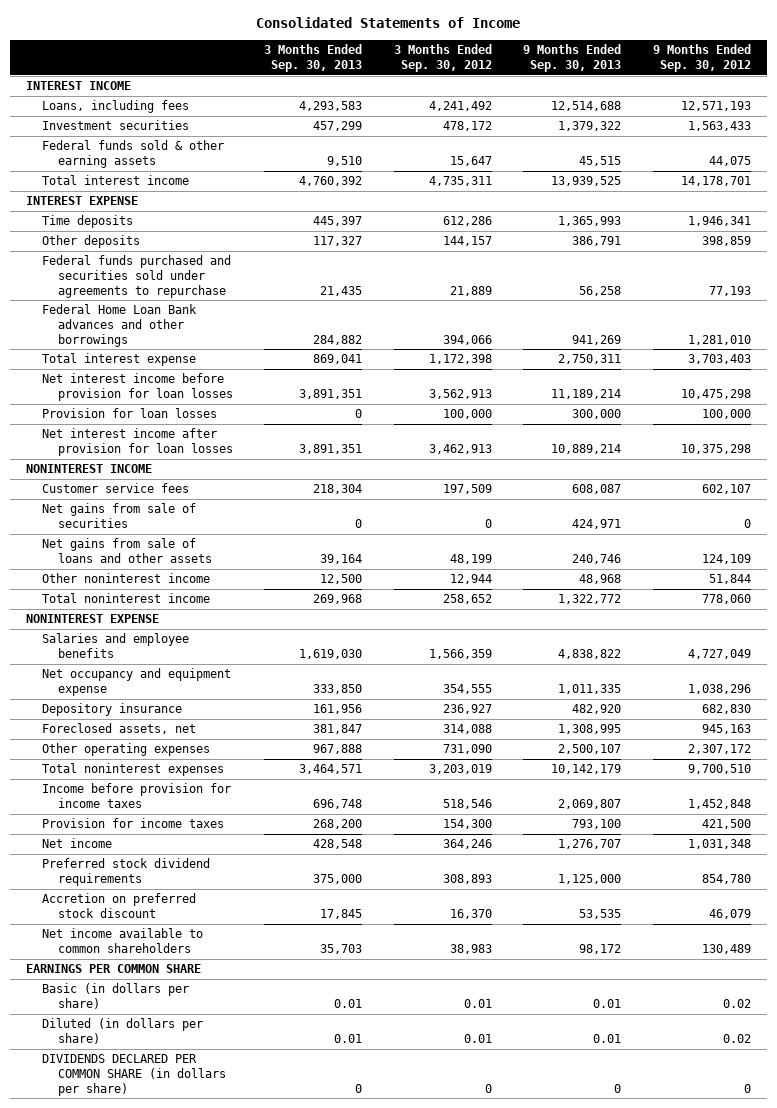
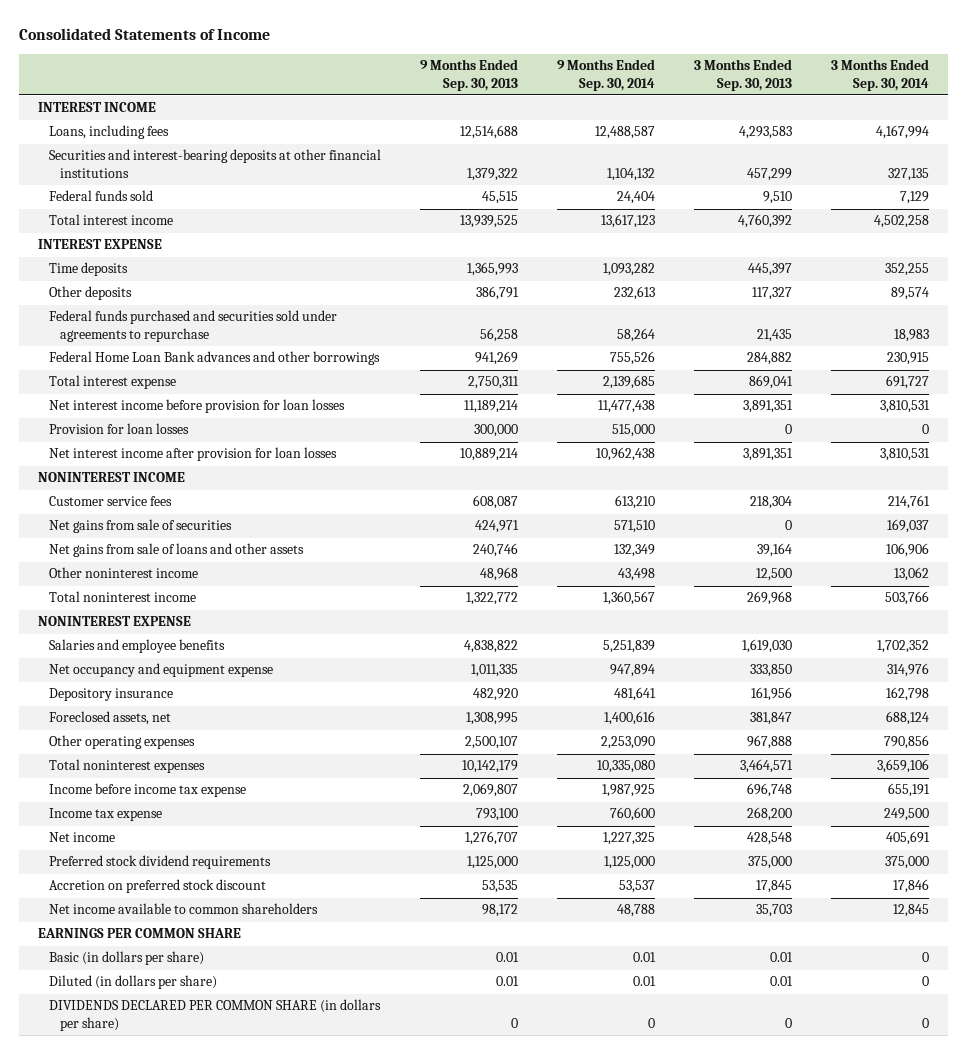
- | 3 Months Ended Sep. 30, 2013 | 3 Months Ended Sep. 30, 2012 | 9 Months Ended Sep. 30, 2013 | 9 Months Ended Sep. 30, 2012
+ | 9 Months Ended Sep. 30, 2013 | 9 Months Ended Sep. 30, 2014 | 3 Months Ended Sep. 30, 2013 | 3 Months Ended Sep. 30, 2014
- Investment securities | 457,299 | 478,172 | 1,379,322 | 1,563,433
- Federal funds sold & other earning assets | 9,510 | 15,647 | 45,515 | 44,075
+ Securities and interest-bearing deposits at other financial institutions | 1,379,322 | 1,104,132 | 457,299 | 327,135
+ Federal funds sold | 45,515 | 24,404 | 9,510 | 7,129
- Income before provision for income taxes | 696,748 | 518,546 | 2,069,807 | 1,452,848
- Provision for income taxes | 268,200 | 154,300 | 793,100 | 421,500
+ Income before income tax expense | 2,069,807 | 1,987,925 | 696,748 | 655,191
+ Income tax expense | 793,100 | 760,600 | 268,200 | 249,500

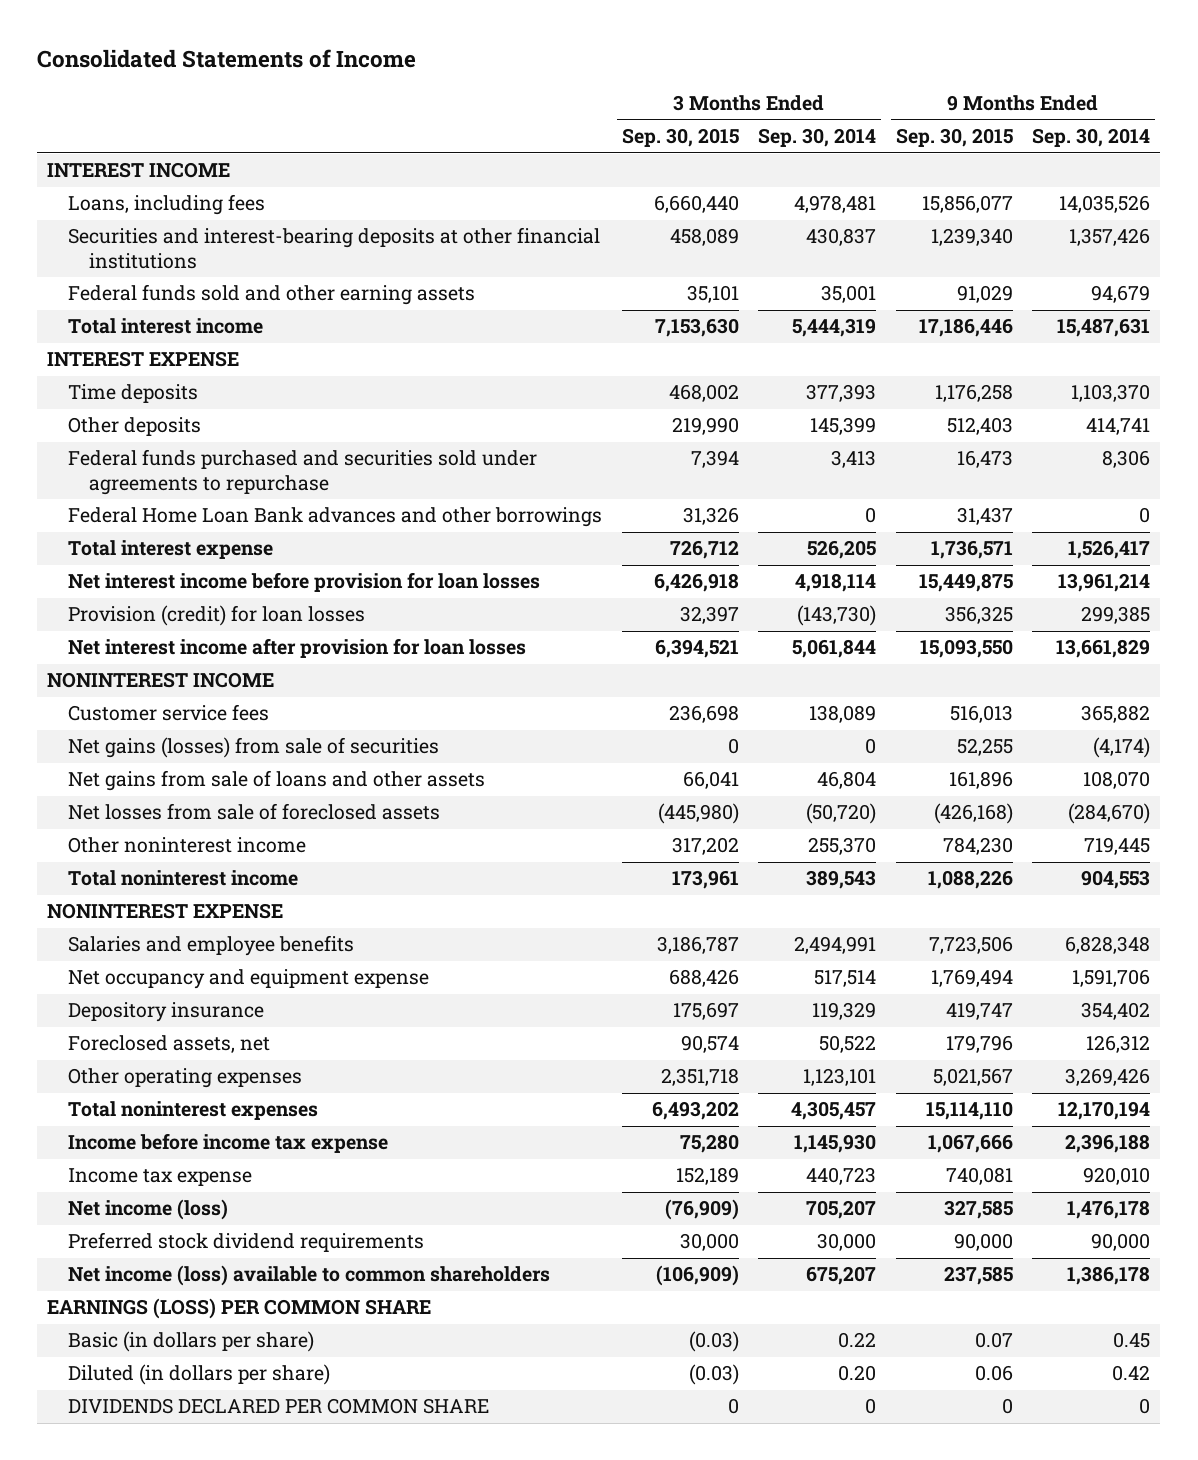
- | 9 Months Ended Sep. 30, 2013 | 9 Months Ended Sep. 30, 2014 | 3 Months Ended Sep. 30, 2013 | 3 Months Ended Sep. 30, 2014
+ | 3 Months Ended Sep. 30, 2015 | 3 Months Ended Sep. 30, 2014 | 9 Months Ended Sep. 30, 2015 | 9 Months Ended Sep. 30, 2014
- Loans, including fees | 12,514,688 | 12,488,587 | 4,293,583 | 4,167,994
- Securities and interest-bearing deposits at other financial institutions | 1,379,322 | 1,104,132 | 457,299 | 327,135
- Federal funds sold | 45,515 | 24,404 | 9,510 | 7,129
- Total interest income | 13,939,525 | 13,617,123 | 4,760,392 | 4,502,258
+ Loans, including fees | 6,660,440 | 4,978,481 | 15,856,077 | 14,035,526
+ Securities and interest-bearing deposits at other financial institutions | 458,089 | 430,837 | 1,239,340 | 1,357,426
+ Federal funds sold and other earning assets | 35,101 | 35,001 | 91,029 | 94,679
+ Total interest income | 7,153,630 | 5,444,319 | 17,186,446 | 15,487,631
- Time deposits | 1,365,993 | 1,093,282 | 445,397 | 352,255
- Other deposits | 386,791 | 232,613 | 117,327 | 89,574
- Federal funds purchased and securities sold under agreements to repurchase | 56,258 | 58,264 | 21,435 | 18,983
- Federal Home Loan Bank advances and other borrowings | 941,269 | 755,526 | 284,882 | 230,915
- Total interest expense | 2,750,311 | 2,139,685 | 869,041 | 691,727
- Net interest income before provision for loan losses | 11,189,214 | 11,477,438 | 3,891,351 | 3,810,531
- Provision for loan losses | 300,000 | 515,000 | 0 | 0
- Net interest income after provision for loan losses | 10,889,214 | 10,962,438 | 3,891,351 | 3,810,531
+ Time deposits | 468,002 | 377,393 | 1,176,258 | 1,103,370
+ Other deposits | 219,990 | 145,399 | 512,403 | 414,741
+ Federal funds purchased and securities sold under agreements to repurchase | 7,394 | 3,413 | 16,473 | 8,306
+ Federal Home Loan Bank advances and other borrowings | 31,326 | 0 | 31,437 | 0
+ Total interest expense | 726,712 | 526,205 | 1,736,571 | 1,526,417
+ Net interest income before provision for loan losses | 6,426,918 | 4,918,114 | 15,449,875 | 13,961,214
+ Provision (credit) for loan losses | 32,397 | (143,730) | 356,325 | 299,385
+ Net interest income after provision for loan losses | 6,394,521 | 5,061,844 | 15,093,550 | 13,661,829
- Customer service fees | 608,087 | 613,210 | 218,304 | 214,761
- Net gains from sale of securities | 424,971 | 571,510 | 0 | 169,037
- Net gains from sale of loans and other assets | 240,746 | 132,349 | 39,164 | 106,906
- Other noninterest income | 48,968 | 43,498 | 12,500 | 13,062
- Total noninterest income | 1,322,772 | 1,360,567 | 269,968 | 503,766
+ Customer service fees | 236,698 | 138,089 | 516,013 | 365,882
+ Net gains (losses) from sale of securities | 0 | 0 | 52,255 | (4,174)
+ Net gains from sale of loans and other assets | 66,041 | 46,804 | 161,896 | 108,070
+ Net losses from sale of foreclosed assets | (445,980) | (50,720) | (426,168) | (284,670)
+ Other noninterest income | 317,202 | 255,370 | 784,230 | 719,445
+ Total noninterest income | 173,961 | 389,543 | 1,088,226 | 904,553
- Salaries and employee benefits | 4,838,822 | 5,251,839 | 1,619,030 | 1,702,352
- Net occupancy and equipment expense | 1,011,335 | 947,894 | 333,850 | 314,976
- Depository insurance | 482,920 | 481,641 | 161,956 | 162,798
- Foreclosed assets, net | 1,308,995 | 1,400,616 | 381,847 | 688,124
- Other operating expenses | 2,500,107 | 2,253,090 | 967,888 | 790,856
- Total noninterest expenses | 10,142,179 | 10,335,080 | 3,464,571 | 3,659,106
- Income before income tax expense | 2,069,807 | 1,987,925 | 696,748 | 655,191
- Income tax expense | 793,100 | 760,600 | 268,200 | 249,500
- Net income | 1,276,707 | 1,227,325 | 428,548 | 405,691
- Preferred stock dividend requirements | 1,125,000 | 1,125,000 | 375,000 | 375,000
- Accretion on preferred stock discount | 53,535 | 53,537 | 17,845 | 17,846
- Net income available to common shareholders | 98,172 | 48,788 | 35,703 | 12,845
- EARNINGS PER COMMON SHARE
- Basic (in dollars per share) | 0.01 | 0.01 | 0.01 | 0
- Diluted (in dollars per share) | 0.01 | 0.01 | 0.01 | 0
- DIVIDENDS DECLARED PER COMMON SHARE (in dollars per share) | 0 | 0 | 0 | 0
+ Salaries and employee benefits | 3,186,787 | 2,494,991 | 7,723,506 | 6,828,348
+ Net occupancy and equipment expense | 688,426 | 517,514 | 1,769,494 | 1,591,706
+ Depository insurance | 175,697 | 119,329 | 419,747 | 354,402
+ Foreclosed assets, net | 90,574 | 50,522 | 179,796 | 126,312
+ Other operating expenses | 2,351,718 | 1,123,101 | 5,021,567 | 3,269,426
+ Total noninterest expenses | 6,493,202 | 4,305,457 | 15,114,110 | 12,170,194
+ Income before income tax expense | 75,280 | 1,145,930 | 1,067,666 | 2,396,188
+ Income tax expense | 152,189 | 440,723 | 740,081 | 920,010
+ Net income (loss) | (76,909) | 705,207 | 327,585 | 1,476,178
+ Preferred stock dividend requirements | 30,000 | 30,000 | 90,000 | 90,000
+ Net income (loss) available to common shareholders | (106,909) | 675,207 | 237,585 | 1,386,178
+ EARNINGS (LOSS) PER COMMON SHARE
+ Basic (in dollars per share) | (0.03) | 0.22 | 0.07 | 0.45
+ Diluted (in dollars per share) | (0.03) | 0.20 | 0.06 | 0.42
+ DIVIDENDS DECLARED PER COMMON SHARE | 0 | 0 | 0 | 0

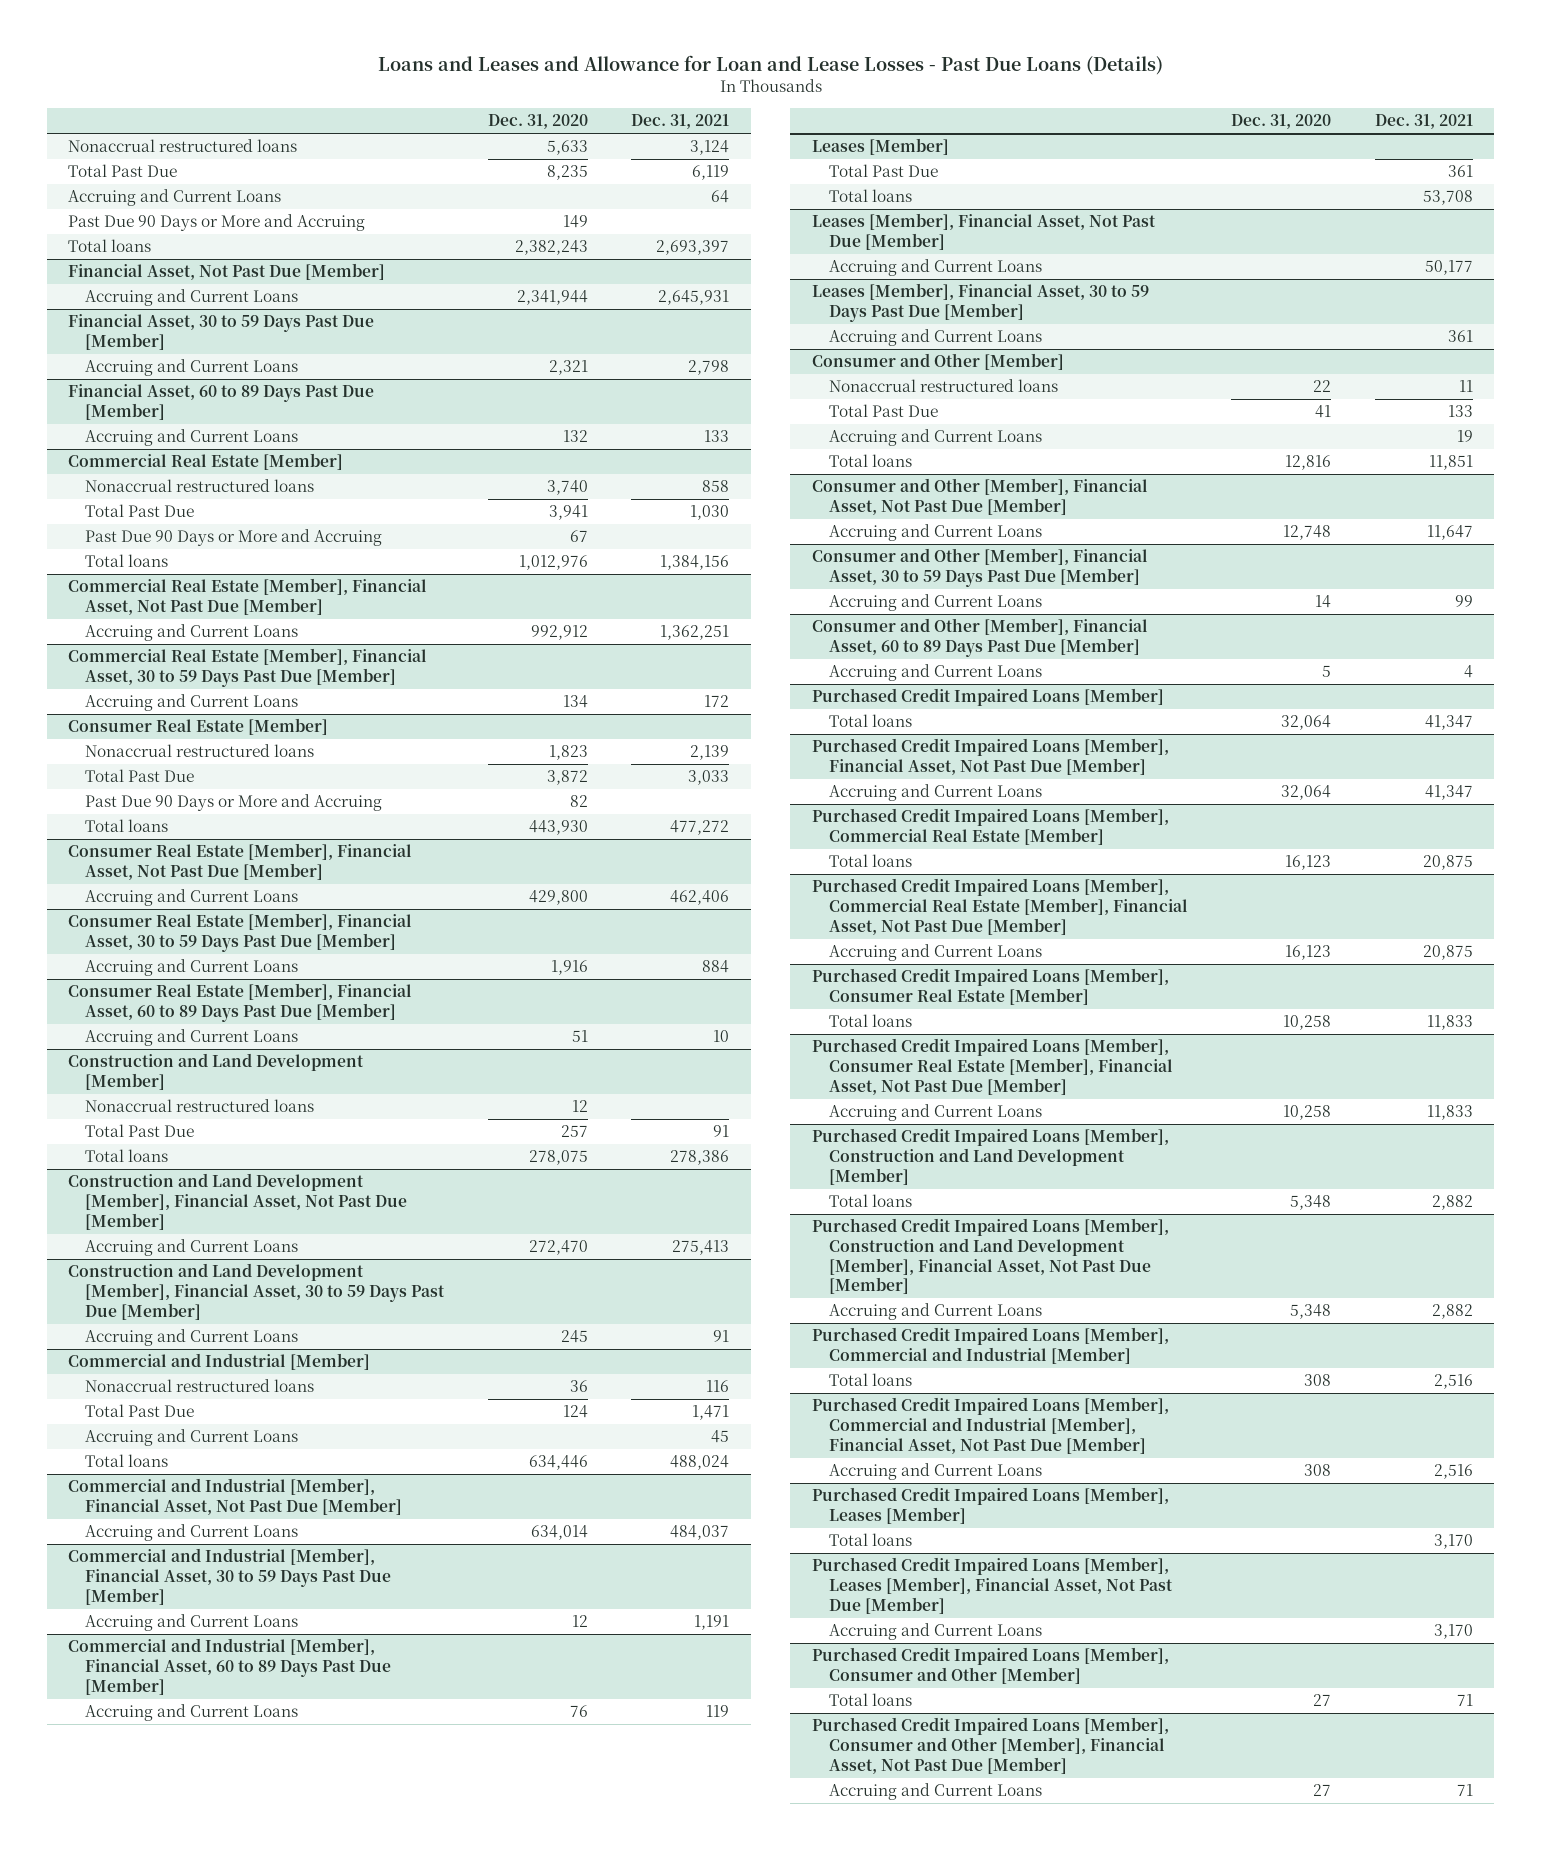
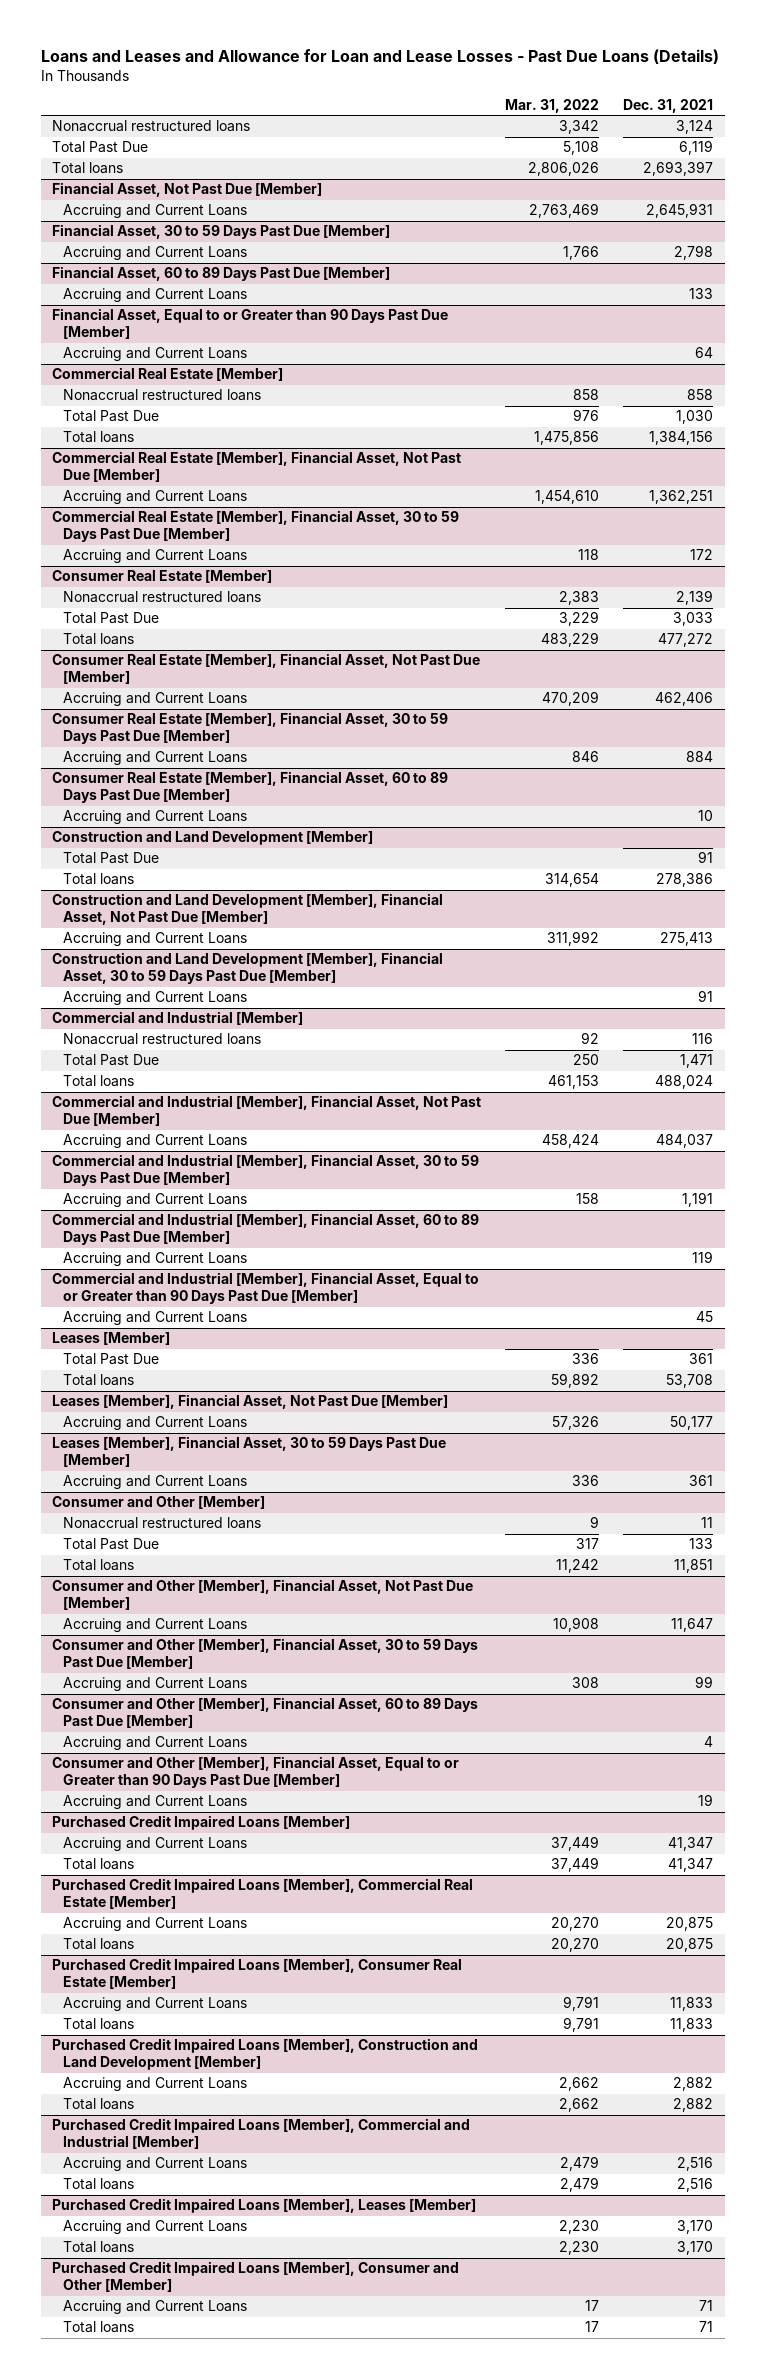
- | Dec. 31, 2020 | Dec. 31, 2021
+ | Mar. 31, 2022 | Dec. 31, 2021
- Accruing and Current Loans | | 64
- Past Due 90 Days or More and Accruing | 149 |
+ Financial Asset, Equal to or Greater than 90 Days Past Due [Member]
+ Accruing and Current Loans | | 64
@ Commercial Real Estate [Member]
- Past Due 90 Days or More and Accruing | 67 |
@ Consumer Real Estate [Member]
- Past Due 90 Days or More and Accruing | 82 |
@ Construction and Land Development [Member]
- Nonaccrual restructured loans | 12 |
@ Commercial and Industrial [Member]
- Accruing and Current Loans | | 45
+ Commercial and Industrial [Member], Financial Asset, Equal to or Greater than 90 Days Past Due [Member]
+ Accruing and Current Loans | | 45
@ Consumer and Other [Member]
- Accruing and Current Loans | | 19
+ Consumer and Other [Member], Financial Asset, Equal to or Greater than 90 Days Past Due [Member]
+ Accruing and Current Loans | | 19
- Purchased Credit Impaired Loans [Member], Financial Asset, Not Past Due [Member]
@ Purchased Credit Impaired Loans [Member]
moved down: Total loans | 37,449 | 41,347
- Purchased Credit Impaired Loans [Member], Commercial Real Estate [Member], Financial Asset, Not Past Due [Member]
@ Purchased Credit Impaired Loans [Member], Commercial Real Estate [Member]
moved down: Total loans | 20,270 | 20,875
- Purchased Credit Impaired Loans [Member], Consumer Real Estate [Member], Financial Asset, Not Past Due [Member]
@ Purchased Credit Impaired Loans [Member], Consumer Real Estate [Member]
moved down: Total loans | 9,791 | 11,833
- Purchased Credit Impaired Loans [Member], Construction and Land Development [Member], Financial Asset, Not Past Due [Member]
@ Purchased Credit Impaired Loans [Member], Construction and Land Development [Member]
moved down: Total loans | 2,662 | 2,882
- Purchased Credit Impaired Loans [Member], Commercial and Industrial [Member], Financial Asset, Not Past Due [Member]
@ Purchased Credit Impaired Loans [Member], Commercial and Industrial [Member]
moved down: Total loans | 2,479 | 2,516
- Purchased Credit Impaired Loans [Member], Leases [Member], Financial Asset, Not Past Due [Member]
@ Purchased Credit Impaired Loans [Member], Leases [Member]
moved down: Total loans | 2,230 | 3,170
- Purchased Credit Impaired Loans [Member], Consumer and Other [Member], Financial Asset, Not Past Due [Member]
@ Purchased Credit Impaired Loans [Member], Consumer and Other [Member]
moved down: Total loans | 17 | 71

